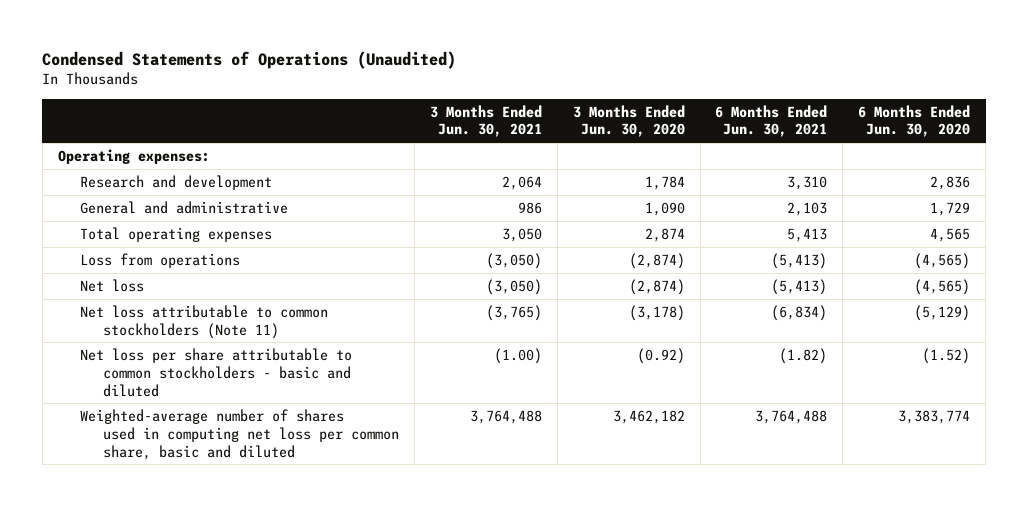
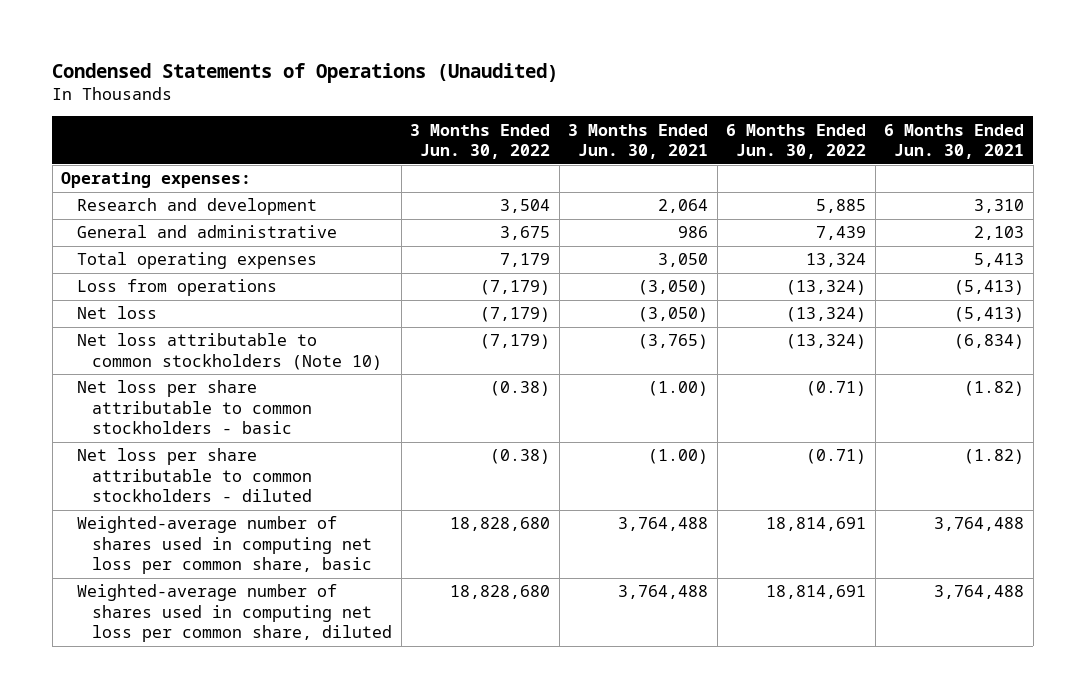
- | 3 Months Ended Jun. 30, 2021 | 3 Months Ended Jun. 30, 2020 | 6 Months Ended Jun. 30, 2021 | 6 Months Ended Jun. 30, 2020
+ | 3 Months Ended Jun. 30, 2022 | 3 Months Ended Jun. 30, 2021 | 6 Months Ended Jun. 30, 2022 | 6 Months Ended Jun. 30, 2021
- Net loss attributable to common stockholders (Note 11) | (3,765) | (3,178) | (6,834) | (5,129)
- Net loss per share attributable to common stockholders - basic and diluted | (1.00) | (0.92) | (1.82) | (1.52)
- Weighted-average number of shares used in computing net loss per common share, basic and diluted | 3,764,488 | 3,462,182 | 3,764,488 | 3,383,774
+ Net loss attributable to common stockholders (Note 10) | (7,179) | (3,765) | (13,324) | (6,834)
+ Net loss per share attributable to common stockholders - basic | (0.38) | (1.00) | (0.71) | (1.82)
+ Net loss per share attributable to common stockholders - diluted | (0.38) | (1.00) | (0.71) | (1.82)
+ Weighted-average number of shares used in computing net loss per common share, basic | 18,828,680 | 3,764,488 | 18,814,691 | 3,764,488
+ Weighted-average number of shares used in computing net loss per common share, diluted | 18,828,680 | 3,764,488 | 18,814,691 | 3,764,488

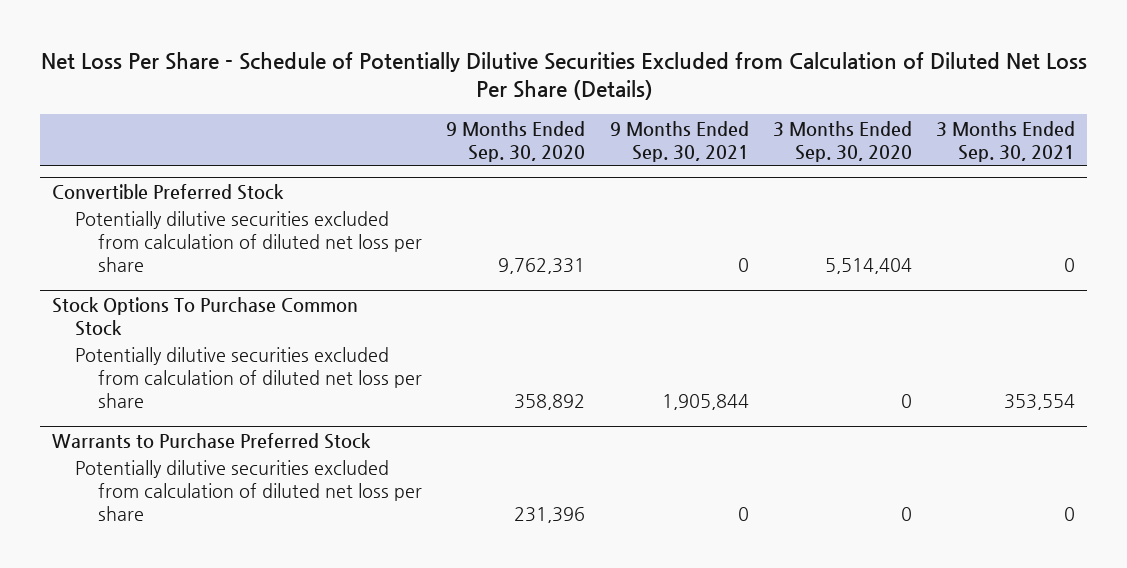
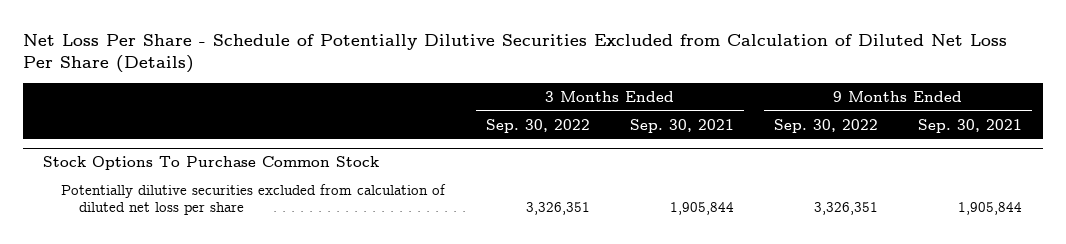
- | 9 Months Ended Sep. 30, 2020 | 9 Months Ended Sep. 30, 2021 | 3 Months Ended Sep. 30, 2020 | 3 Months Ended Sep. 30, 2021
+ | 3 Months Ended Sep. 30, 2022 | 3 Months Ended Sep. 30, 2021 | 9 Months Ended Sep. 30, 2022 | 9 Months Ended Sep. 30, 2021
- Convertible Preferred Stock
- Potentially dilutive securities excluded from calculation of diluted net loss per share | 9,762,331 | 0 | 5,514,404 | 0
@ Stock Options To Purchase Common Stock
- Potentially dilutive securities excluded from calculation of diluted net loss per share | 358,892 | 1,905,844 | 0 | 353,554
- Warrants to Purchase Preferred Stock
- Potentially dilutive securities excluded from calculation of diluted net loss per share | 231,396 | 0 | 0 | 0
@ Stock Options To Purchase Common Stock
+ Potentially dilutive securities excluded from calculation of diluted net loss per share | 3,326,351 | 1,905,844 | 3,326,351 | 1,905,844

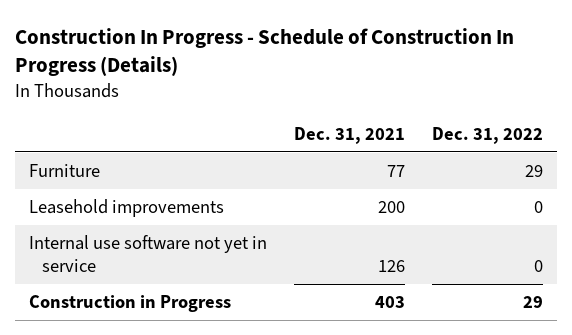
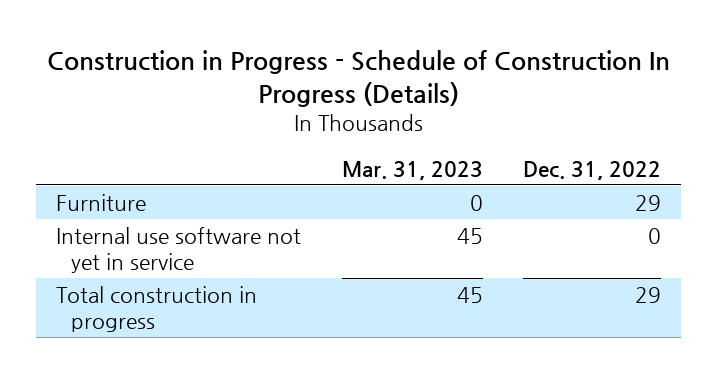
- Construction In Progress - Schedule of Construction In Progress (Details)
+ Construction in Progress - Schedule of Construction In Progress (Details)
- | Dec. 31, 2021 | Dec. 31, 2022
+ | Mar. 31, 2023 | Dec. 31, 2022
- Leasehold improvements | 200 | 0
- Construction in Progress | 403 | 29
+ Total construction in progress | 45 | 29

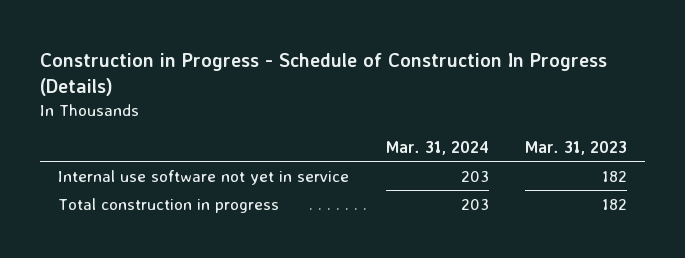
- | Mar. 31, 2023 | Dec. 31, 2022
+ | Mar. 31, 2024 | Mar. 31, 2023
- Furniture | 0 | 29
- Internal use software not yet in service | 45 | 0
- Total construction in progress | 45 | 29
+ Internal use software not yet in service | 203 | 182
+ Total construction in progress | 203 | 182

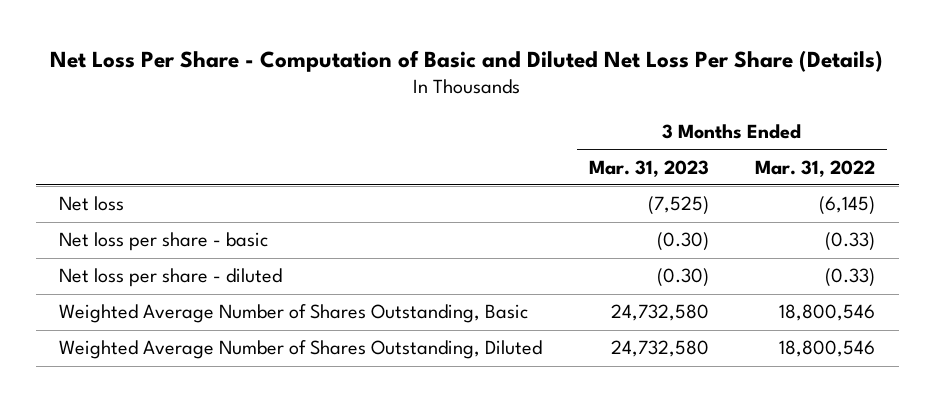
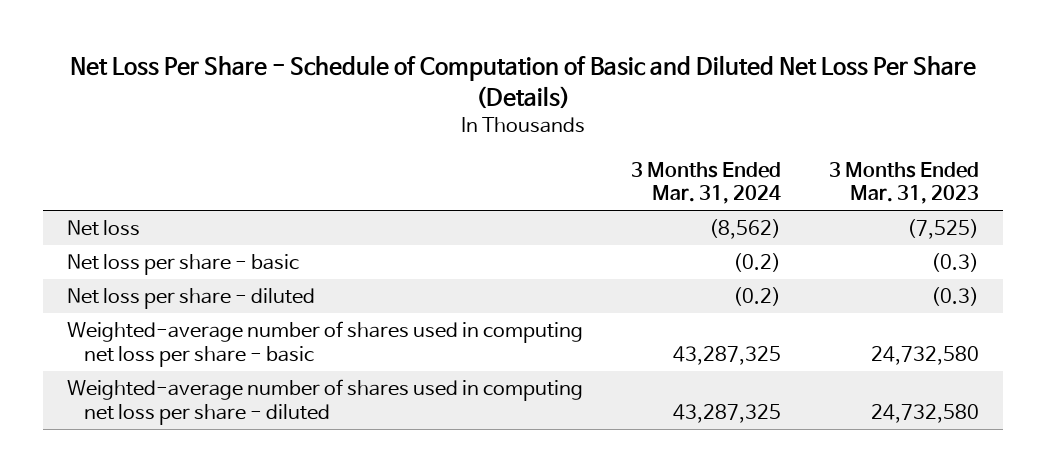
- Net Loss Per Share - Computation of Basic and Diluted Net Loss Per Share (Details)
+ Net Loss Per Share - Schedule of Computation of Basic and Diluted Net Loss Per Share (Details)
- | 3 Months Ended Mar. 31, 2023 | 3 Months Ended Mar. 31, 2022
+ | 3 Months Ended Mar. 31, 2024 | 3 Months Ended Mar. 31, 2023
- Net loss per share - basic | (0.30) | (0.33)
- Net loss per share - diluted | (0.30) | (0.33)
- Weighted Average Number of Shares Outstanding, Basic | 24,732,580 | 18,800,546
- Weighted Average Number of Shares Outstanding, Diluted | 24,732,580 | 18,800,546
+ Net loss per share - basic | (0.2) | (0.3)
+ Net loss per share - diluted | (0.2) | (0.3)
+ Weighted-average number of shares used in computing net loss per share - basic | 43,287,325 | 24,732,580
+ Weighted-average number of shares used in computing net loss per share - diluted | 43,287,325 | 24,732,580

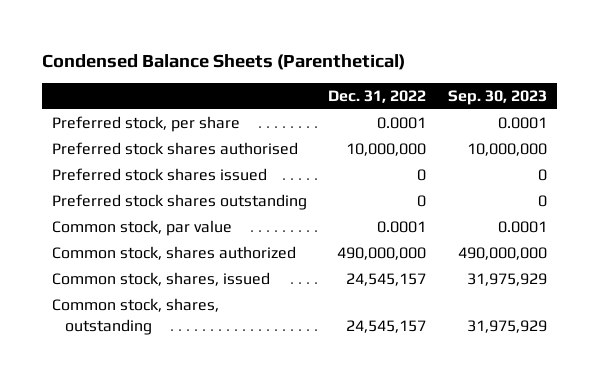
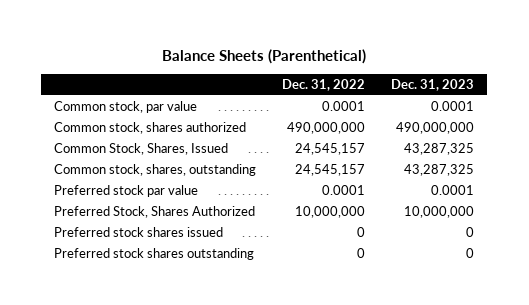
- Condensed Balance Sheets (Parenthetical)
+ Balance Sheets (Parenthetical)
- | Dec. 31, 2022 | Sep. 30, 2023
+ | Dec. 31, 2022 | Dec. 31, 2023
- Preferred stock, per share | 0.0001 | 0.0001
- Preferred stock shares authorised | 10,000,000 | 10,000,000
- Common stock, shares, issued | 24,545,157 | 31,975,929
+ Common Stock, Shares, Issued | 24,545,157 | 43,287,325
+ Preferred stock par value | 0.0001 | 0.0001
+ Preferred Stock, Shares Authorized | 10,000,000 | 10,000,000
moved down: Preferred stock shares issued | 0 | 0
moved down: Preferred stock shares outstanding | 0 | 0

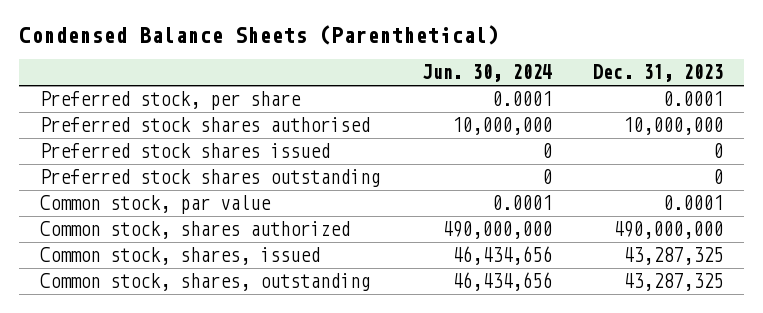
- Balance Sheets (Parenthetical)
+ Condensed Balance Sheets (Parenthetical)
- | Dec. 31, 2022 | Dec. 31, 2023
+ | Jun. 30, 2024 | Dec. 31, 2023
+ Preferred stock, per share | 0.0001 | 0.0001
+ Preferred stock shares authorised | 10,000,000 | 10,000,000
moved up: Preferred stock shares issued | 0 | 0
moved up: Preferred stock shares outstanding | 0 | 0
- Common Stock, Shares, Issued | 24,545,157 | 43,287,325
+ Common stock, shares, issued | 46,434,656 | 43,287,325
- Preferred stock par value | 0.0001 | 0.0001
- Preferred Stock, Shares Authorized | 10,000,000 | 10,000,000

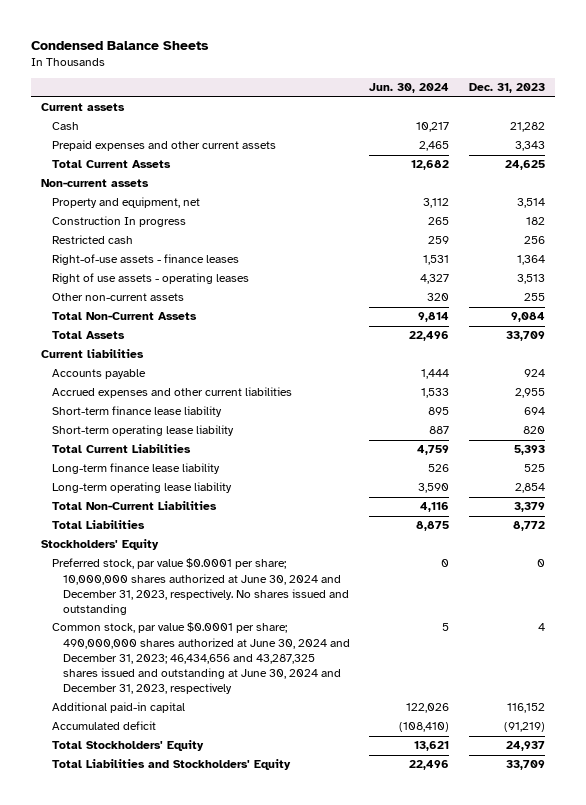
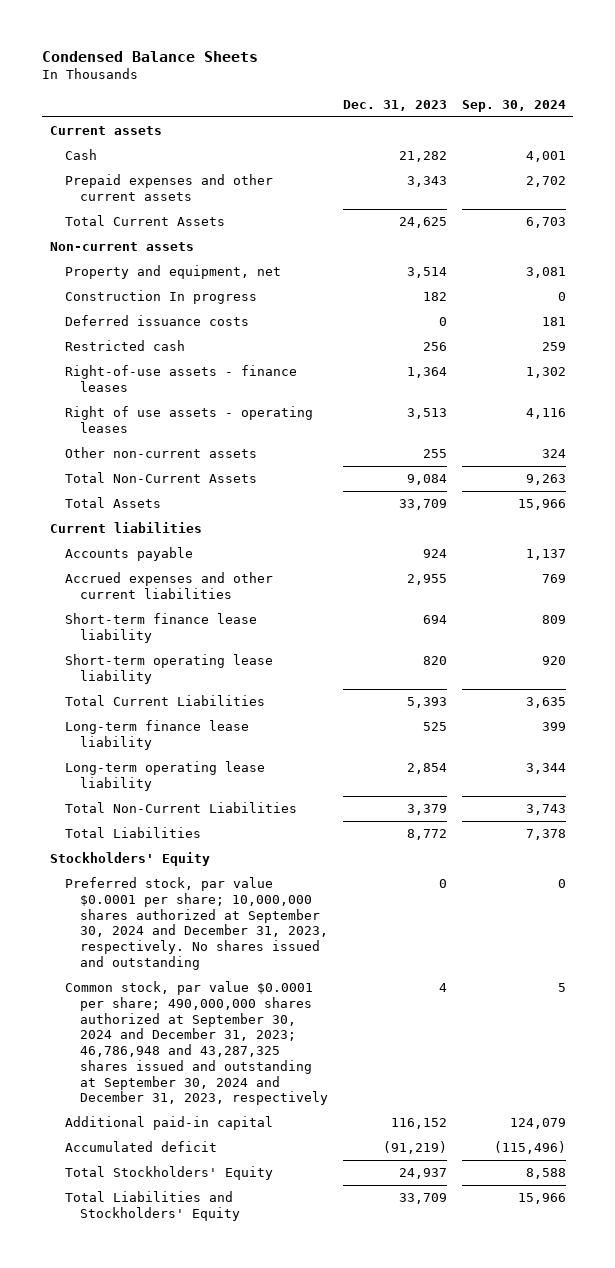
- | Jun. 30, 2024 | Dec. 31, 2023
+ | Dec. 31, 2023 | Sep. 30, 2024
+ Deferred issuance costs | 0 | 181
- Preferred stock, par value $0.0001 per share; 10,000,000 shares authorized at June 30, 2024 and December 31, 2023, respectively. No shares issued and outstanding | 0 | 0
- Common stock, par value $0.0001 per share; 490,000,000 shares authorized at June 30, 2024 and December 31, 2023; 46,434,656 and 43,287,325 shares issued and outstanding at June 30, 2024 and December 31, 2023, respectively | 5 | 4
+ Preferred stock, par value $0.0001 per share; 10,000,000 shares authorized at September 30, 2024 and December 31, 2023, respectively. No shares issued and outstanding | 0 | 0
+ Common stock, par value $0.0001 per share; 490,000,000 shares authorized at September 30, 2024 and December 31, 2023; 46,786,948 and 43,287,325 shares issued and outstanding at September 30, 2024 and December 31, 2023, respectively | 4 | 5

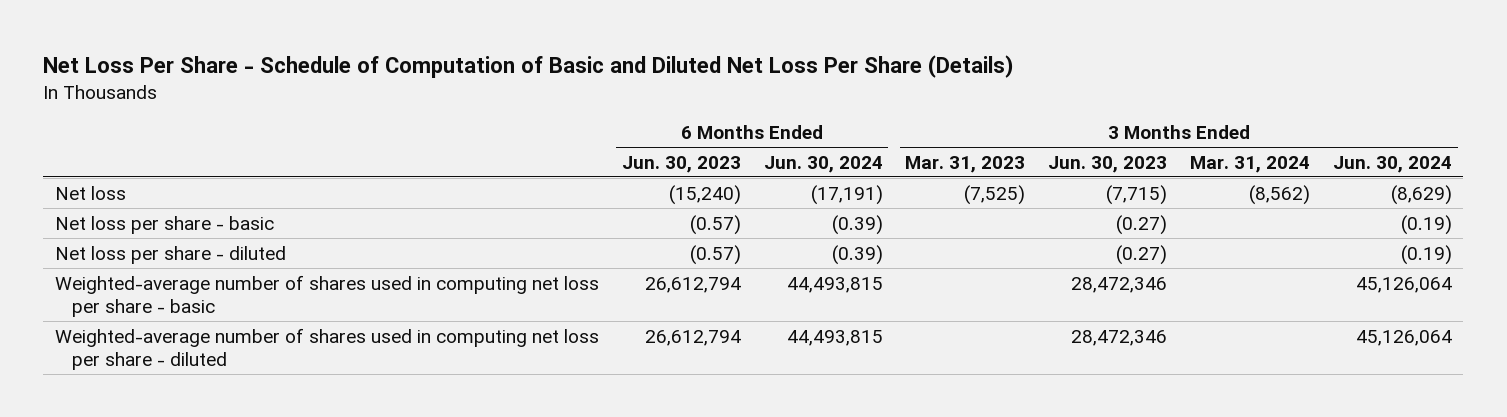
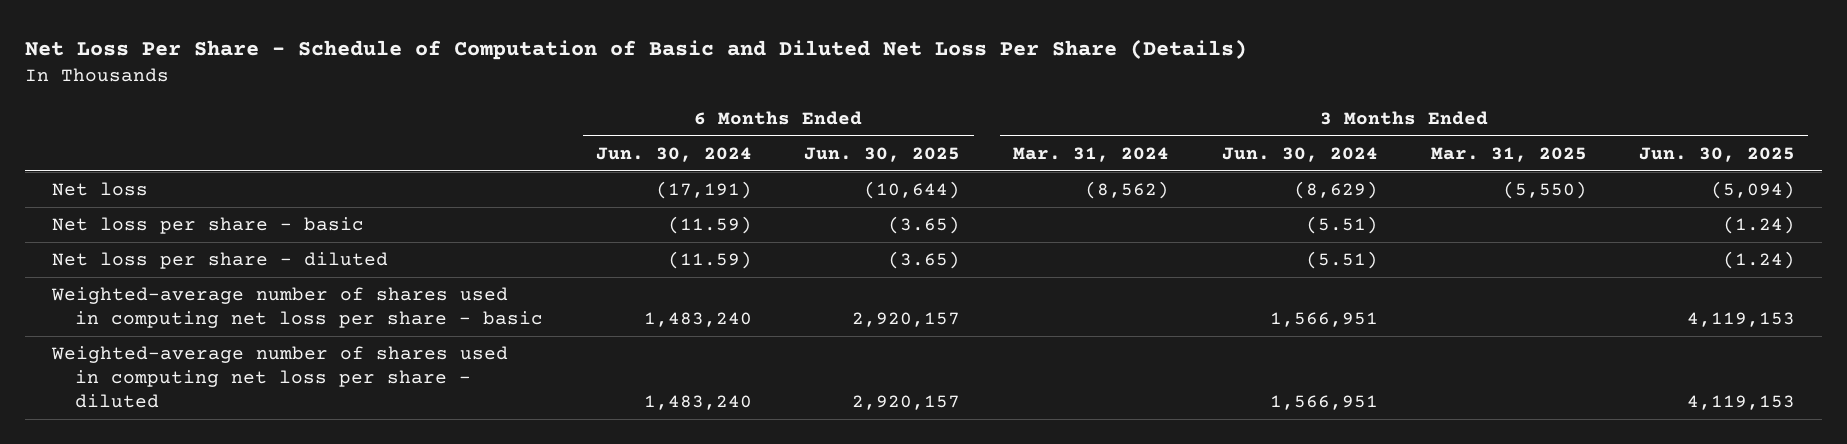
- | 6 Months Ended Jun. 30, 2023 | 6 Months Ended Jun. 30, 2024 | 3 Months Ended Mar. 31, 2023 | 3 Months Ended Jun. 30, 2023 | 3 Months Ended Mar. 31, 2024 | 3 Months Ended Jun. 30, 2024
+ | 6 Months Ended Jun. 30, 2024 | 6 Months Ended Jun. 30, 2025 | 3 Months Ended Mar. 31, 2024 | 3 Months Ended Jun. 30, 2024 | 3 Months Ended Mar. 31, 2025 | 3 Months Ended Jun. 30, 2025
- Net loss per share - basic | (0.57) | (0.39) | | (0.27) | | (0.19)
- Net loss per share - diluted | (0.57) | (0.39) | | (0.27) | | (0.19)
- Weighted-average number of shares used in computing net loss per share - basic | 26,612,794 | 44,493,815 | | 28,472,346 | | 45,126,064
- Weighted-average number of shares used in computing net loss per share - diluted | 26,612,794 | 44,493,815 | | 28,472,346 | | 45,126,064
+ Net loss per share - basic | (11.59) | (3.65) | | (5.51) | | (1.24)
+ Net loss per share - diluted | (11.59) | (3.65) | | (5.51) | | (1.24)
+ Weighted-average number of shares used in computing net loss per share - basic | 1,483,240 | 2,920,157 | | 1,566,951 | | 4,119,153
+ Weighted-average number of shares used in computing net loss per share - diluted | 1,483,240 | 2,920,157 | | 1,566,951 | | 4,119,153

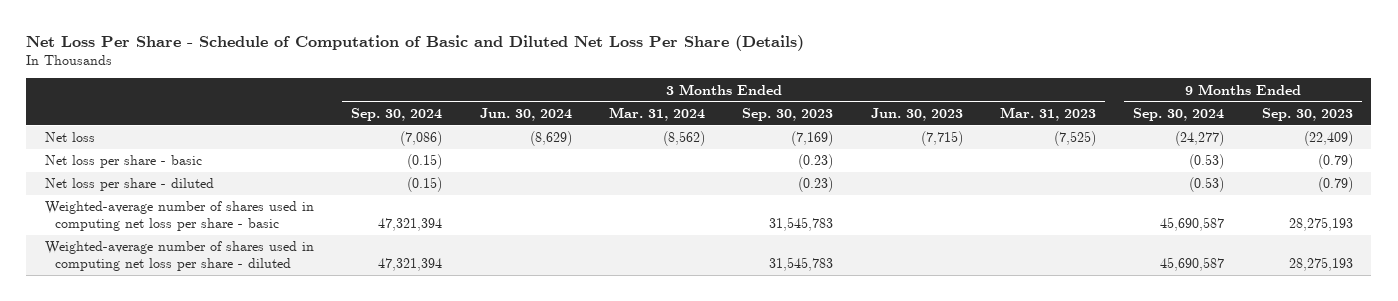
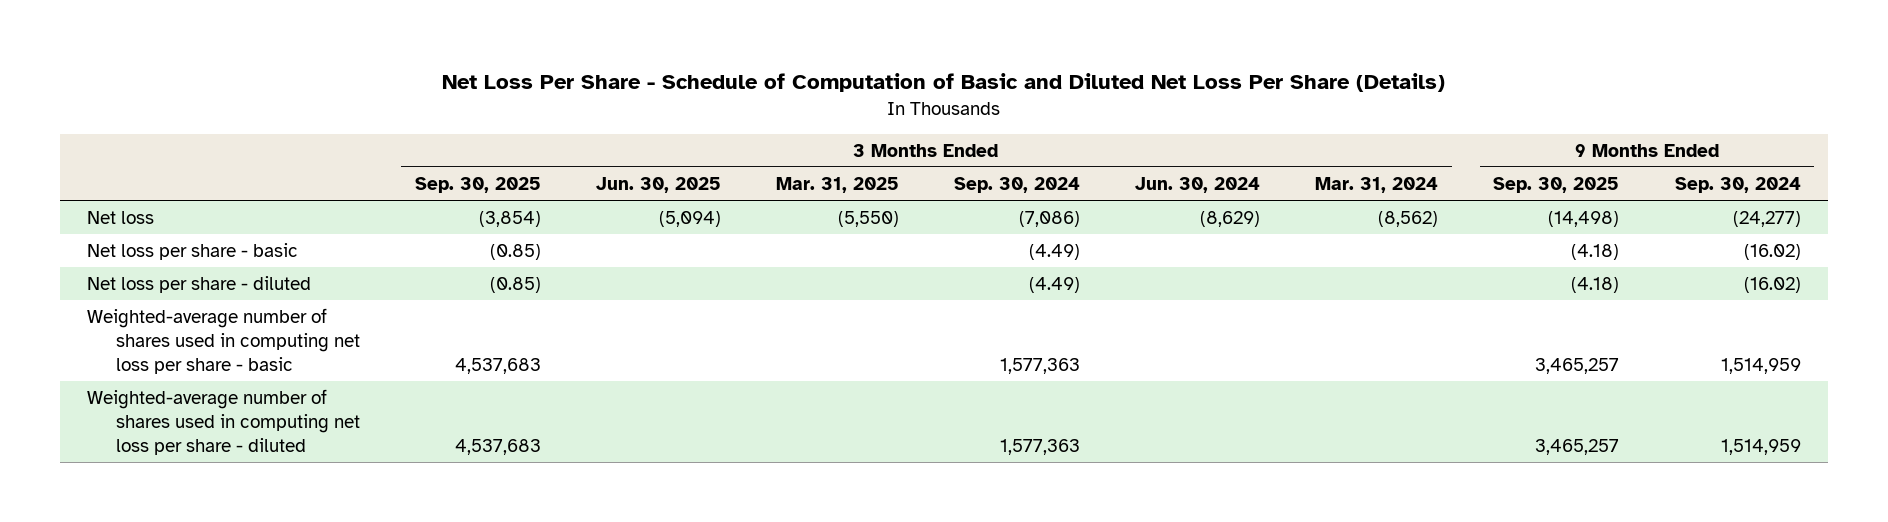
- | 3 Months Ended Sep. 30, 2024 | 3 Months Ended Jun. 30, 2024 | 3 Months Ended Mar. 31, 2024 | 3 Months Ended Sep. 30, 2023 | 3 Months Ended Jun. 30, 2023 | 3 Months Ended Mar. 31, 2023 | 9 Months Ended Sep. 30, 2024 | 9 Months Ended Sep. 30, 2023
+ | 3 Months Ended Sep. 30, 2025 | 3 Months Ended Jun. 30, 2025 | 3 Months Ended Mar. 31, 2025 | 3 Months Ended Sep. 30, 2024 | 3 Months Ended Jun. 30, 2024 | 3 Months Ended Mar. 31, 2024 | 9 Months Ended Sep. 30, 2025 | 9 Months Ended Sep. 30, 2024
- Net loss per share - basic | (0.15) | | | (0.23) | | | (0.53) | (0.79)
- Net loss per share - diluted | (0.15) | | | (0.23) | | | (0.53) | (0.79)
- Weighted-average number of shares used in computing net loss per share - basic | 47,321,394 | | | 31,545,783 | | | 45,690,587 | 28,275,193
- Weighted-average number of shares used in computing net loss per share - diluted | 47,321,394 | | | 31,545,783 | | | 45,690,587 | 28,275,193
+ Net loss per share - basic | (0.85) | | | (4.49) | | | (4.18) | (16.02)
+ Net loss per share - diluted | (0.85) | | | (4.49) | | | (4.18) | (16.02)
+ Weighted-average number of shares used in computing net loss per share - basic | 4,537,683 | | | 1,577,363 | | | 3,465,257 | 1,514,959
+ Weighted-average number of shares used in computing net loss per share - diluted | 4,537,683 | | | 1,577,363 | | | 3,465,257 | 1,514,959

